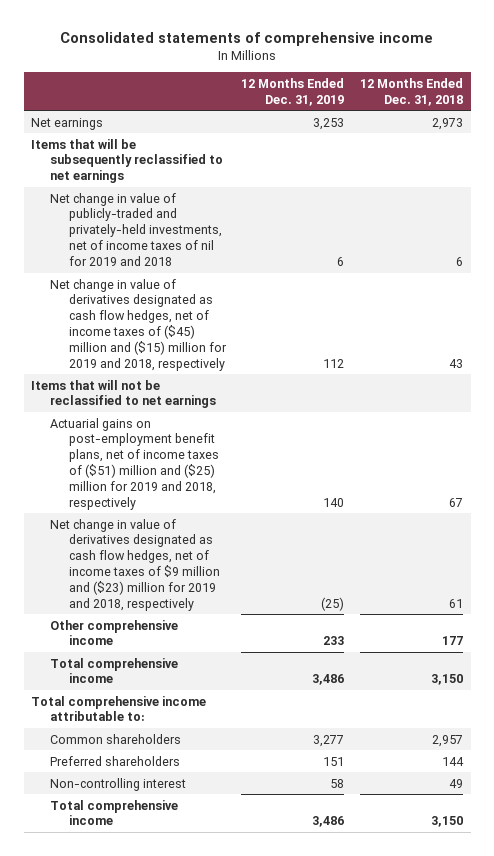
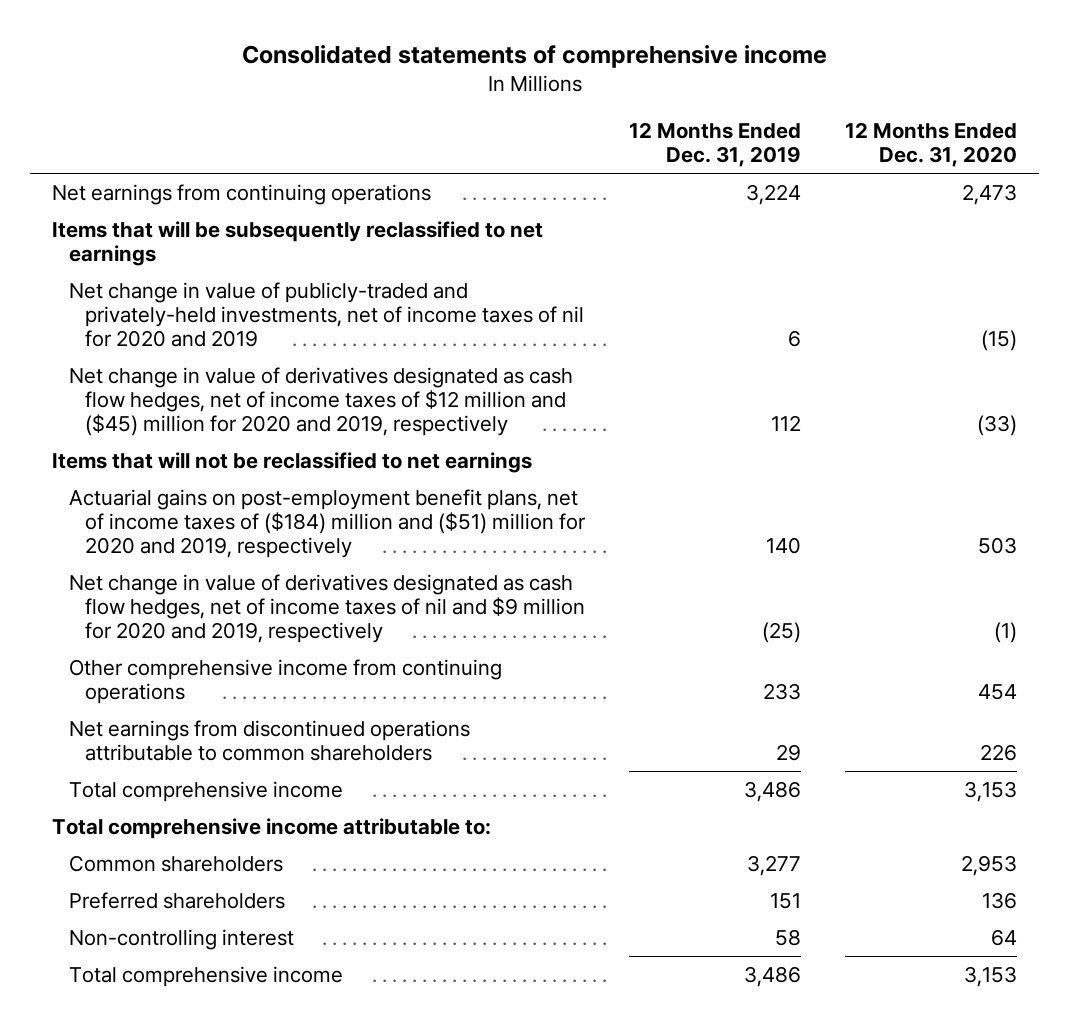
- | 12 Months Ended Dec. 31, 2019 | 12 Months Ended Dec. 31, 2018
+ | 12 Months Ended Dec. 31, 2019 | 12 Months Ended Dec. 31, 2020
- Net earnings | 3,253 | 2,973
+ Net earnings from continuing operations | 3,224 | 2,473
- Net change in value of publicly-traded and privately-held investments, net of income taxes of nil for 2019 and 2018 | 6 | 6
- Net change in value of derivatives designated as cash flow hedges, net of income taxes of ($45) million and ($15) million for 2019 and 2018, respectively | 112 | 43
+ Net change in value of publicly-traded and privately-held investments, net of income taxes of nil for 2020 and 2019 | 6 | (15)
+ Net change in value of derivatives designated as cash flow hedges, net of income taxes of $12 million and ($45) million for 2020 and 2019, respectively | 112 | (33)
- Actuarial gains on post-employment benefit plans, net of income taxes of ($51) million and ($25) million for 2019 and 2018, respectively | 140 | 67
- Net change in value of derivatives designated as cash flow hedges, net of income taxes of $9 million and ($23) million for 2019 and 2018, respectively | (25) | 61
- Other comprehensive income | 233 | 177
+ Actuarial gains on post-employment benefit plans, net of income taxes of ($184) million and ($51) million for 2020 and 2019, respectively | 140 | 503
+ Net change in value of derivatives designated as cash flow hedges, net of income taxes of nil and $9 million for 2020 and 2019, respectively | (25) | (1)
+ Other comprehensive income from continuing operations | 233 | 454
+ Net earnings from discontinued operations attributable to common shareholders | 29 | 226

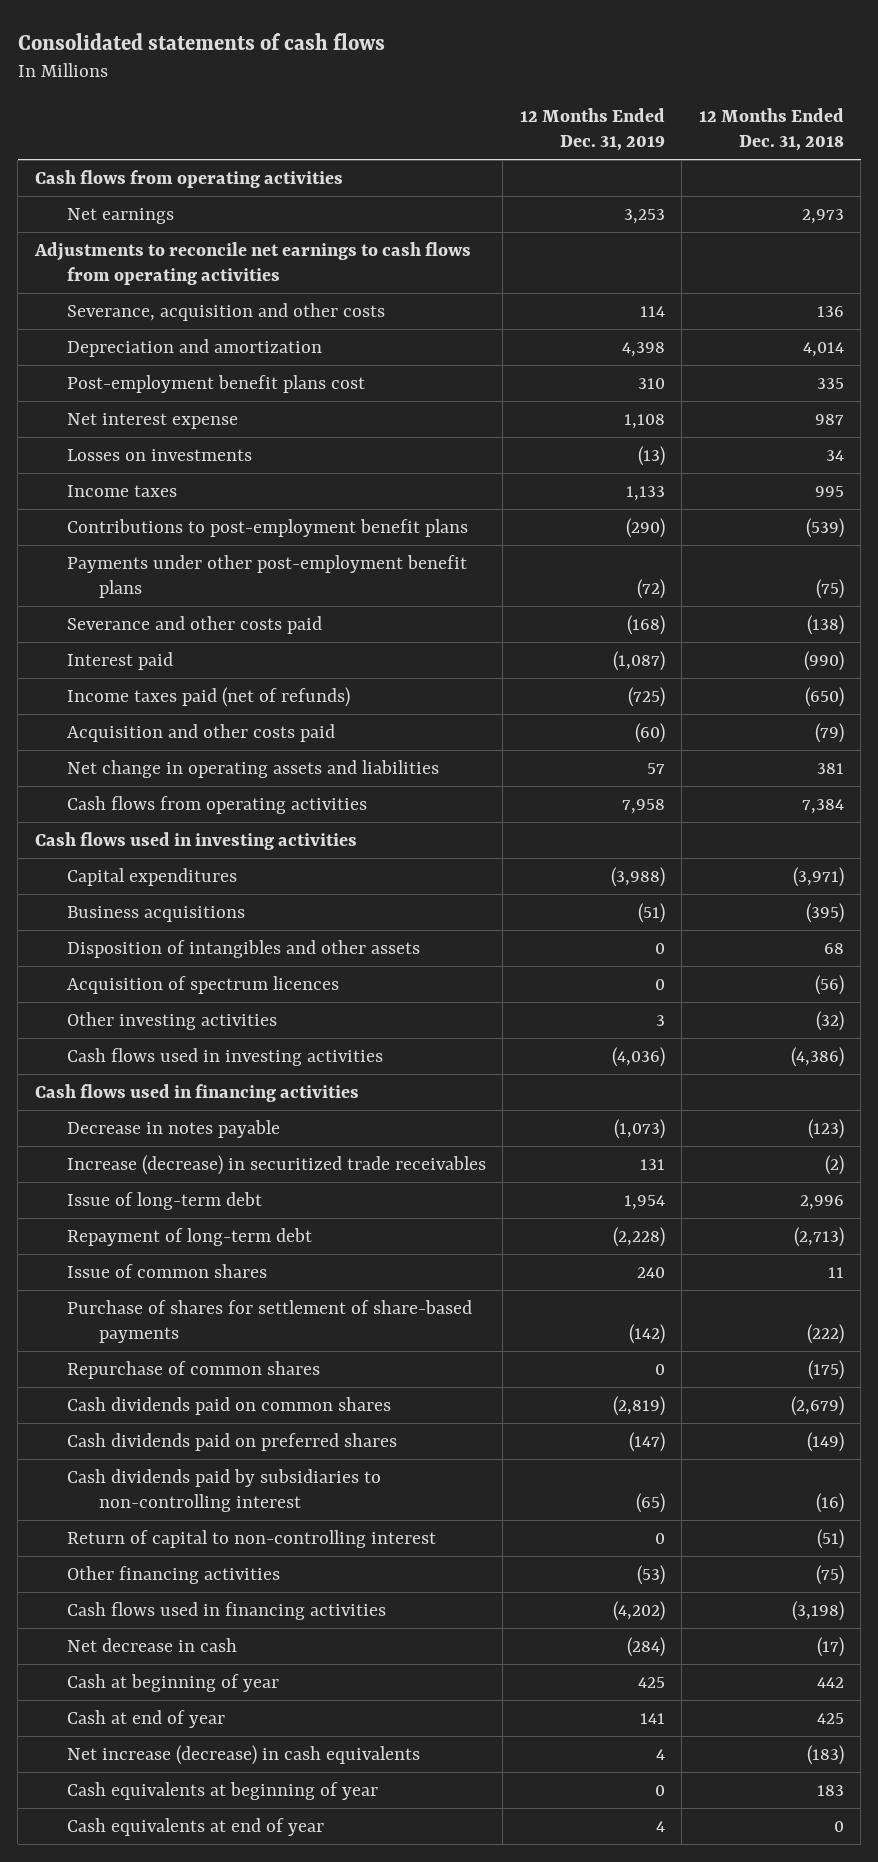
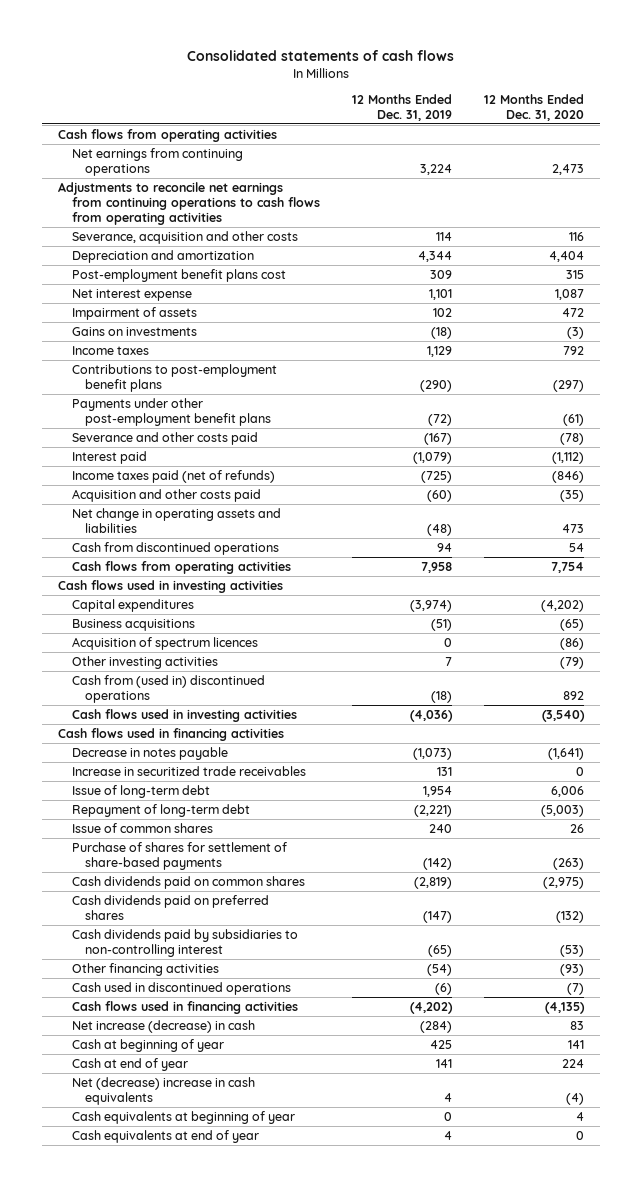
- | 12 Months Ended Dec. 31, 2019 | 12 Months Ended Dec. 31, 2018
+ | 12 Months Ended Dec. 31, 2019 | 12 Months Ended Dec. 31, 2020
- Net earnings | 3,253 | 2,973
- Adjustments to reconcile net earnings to cash flows from operating activities
+ Net earnings from continuing operations | 3,224 | 2,473
+ Adjustments to reconcile net earnings from continuing operations to cash flows from operating activities
- Depreciation and amortization | 4,398 | 4,014
- Post-employment benefit plans cost | 310 | 335
- Net interest expense | 1,108 | 987
- Losses on investments | (13) | 34
- Income taxes | 1,133 | 995
+ Depreciation and amortization | 4,344 | 4,404
+ Post-employment benefit plans cost | 309 | 315
+ Net interest expense | 1,101 | 1,087
+ Impairment of assets | 102 | 472
+ Gains on investments | (18) | (3)
+ Income taxes | 1,129 | 792
- Severance and other costs paid | (168) | (138)
- Interest paid | (1,087) | (990)
+ Severance and other costs paid | (167) | (78)
+ Interest paid | (1,079) | (1,112)
- Net change in operating assets and liabilities | 57 | 381
+ Net change in operating assets and liabilities | (48) | 473
+ Cash from discontinued operations | 94 | 54
- Capital expenditures | (3,988) | (3,971)
+ Capital expenditures | (3,974) | (4,202)
- Disposition of intangibles and other assets | 0 | 68
- Other investing activities | 3 | (32)
+ Other investing activities | 7 | (79)
+ Cash from (used in) discontinued operations | (18) | 892
- Increase (decrease) in securitized trade receivables | 131 | (2)
+ Increase in securitized trade receivables | 131 | 0
- Repayment of long-term debt | (2,228) | (2,713)
+ Repayment of long-term debt | (2,221) | (5,003)
- Repurchase of common shares | 0 | (175)
- Return of capital to non-controlling interest | 0 | (51)
- Other financing activities | (53) | (75)
+ Other financing activities | (54) | (93)
+ Cash used in discontinued operations | (6) | (7)
- Net decrease in cash | (284) | (17)
+ Net increase (decrease) in cash | (284) | 83
- Net increase (decrease) in cash equivalents | 4 | (183)
+ Net (decrease) increase in cash equivalents | 4 | (4)

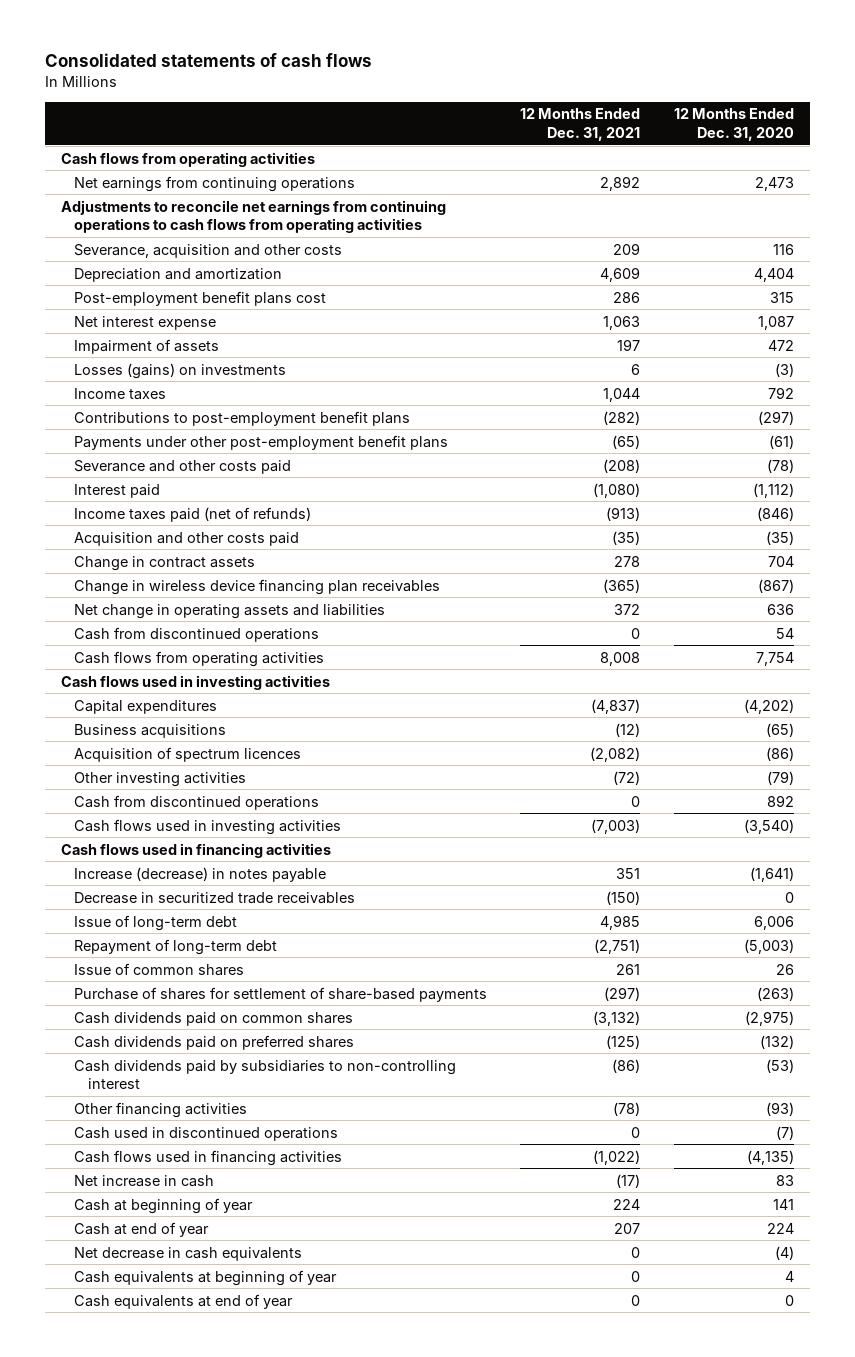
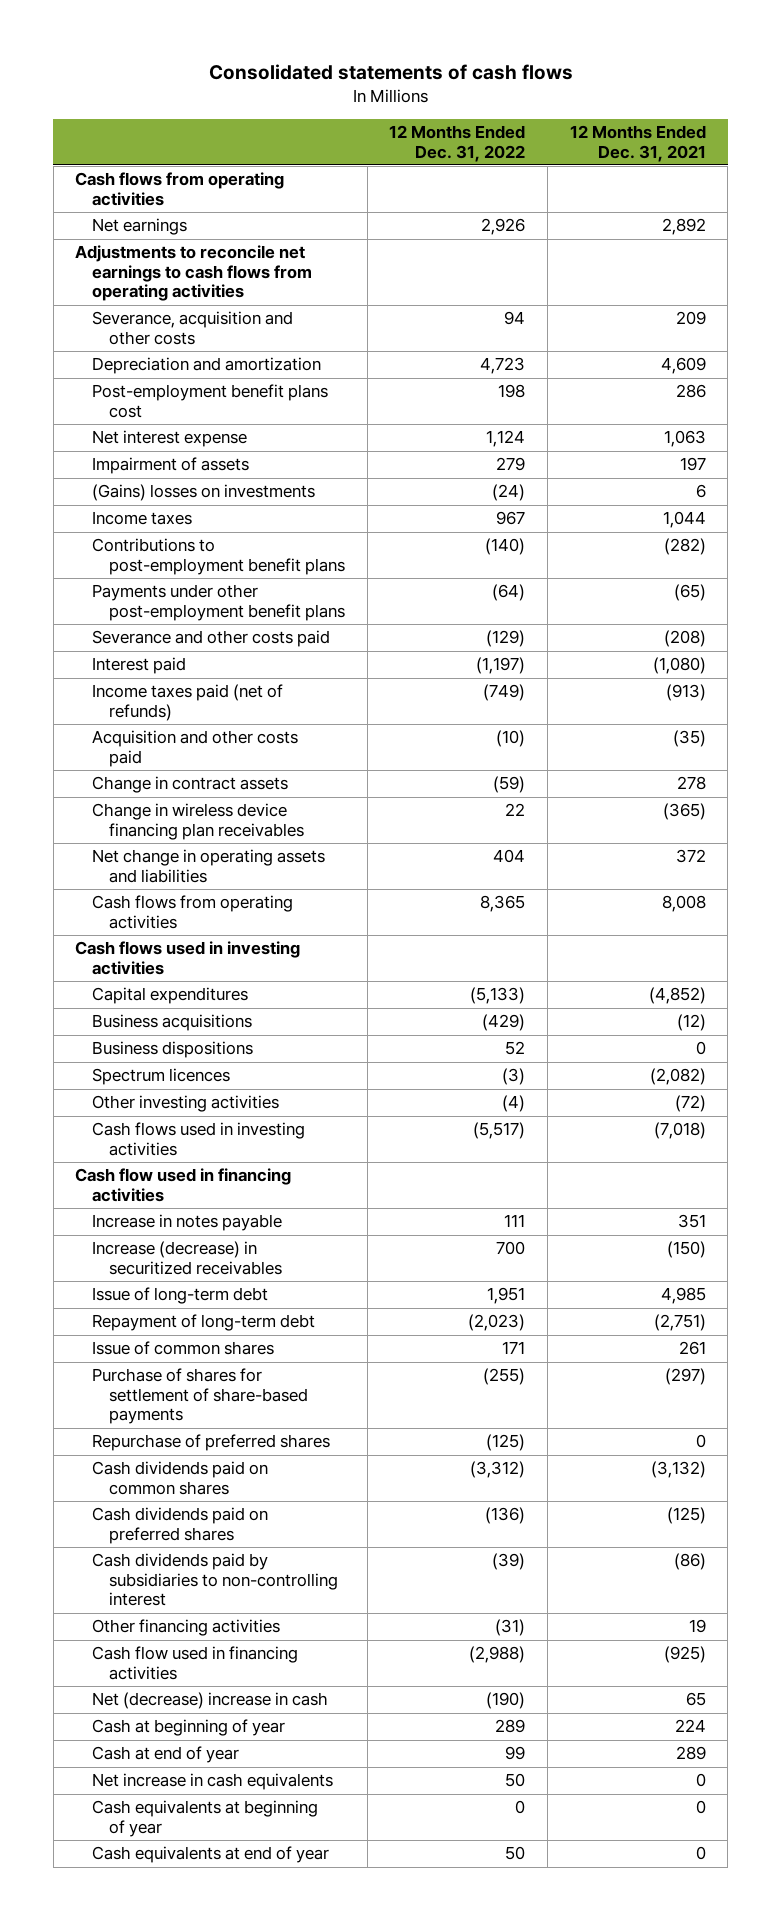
- | 12 Months Ended Dec. 31, 2021 | 12 Months Ended Dec. 31, 2020
+ | 12 Months Ended Dec. 31, 2022 | 12 Months Ended Dec. 31, 2021
- Net earnings from continuing operations | 2,892 | 2,473
- Adjustments to reconcile net earnings from continuing operations to cash flows from operating activities
+ Net earnings | 2,926 | 2,892
+ Adjustments to reconcile net earnings to cash flows from operating activities
- Losses (gains) on investments | 6 | (3)
+ (Gains) losses on investments | (24) | 6
- Cash from discontinued operations | 0 | 54
- Capital expenditures | (4,837) | (4,202)
+ Capital expenditures | (5,133) | (4,852)
- Acquisition of spectrum licences | (2,082) | (86)
+ Business dispositions | 52 | 0
+ Spectrum licences | (3) | (2,082)
- Cash from discontinued operations | 0 | 892
- Cash flows used in investing activities | (7,003) | (3,540)
- Cash flows used in financing activities
- Increase (decrease) in notes payable | 351 | (1,641)
- Decrease in securitized trade receivables | (150) | 0
+ Cash flows used in investing activities | (5,517) | (7,018)
+ Cash flow used in financing activities
+ Increase in notes payable | 111 | 351
+ Increase (decrease) in securitized receivables | 700 | (150)
+ Repurchase of preferred shares | (125) | 0
- Other financing activities | (78) | (93)
- Cash used in discontinued operations | 0 | (7)
- Cash flows used in financing activities | (1,022) | (4,135)
- Net increase in cash | (17) | 83
+ Other financing activities | (31) | 19
+ Cash flow used in financing activities | (2,988) | (925)
+ Net (decrease) increase in cash | (190) | 65
- Cash at end of year | 207 | 224
- Net decrease in cash equivalents | 0 | (4)
+ Cash at end of year | 99 | 289
+ Net increase in cash equivalents | 50 | 0

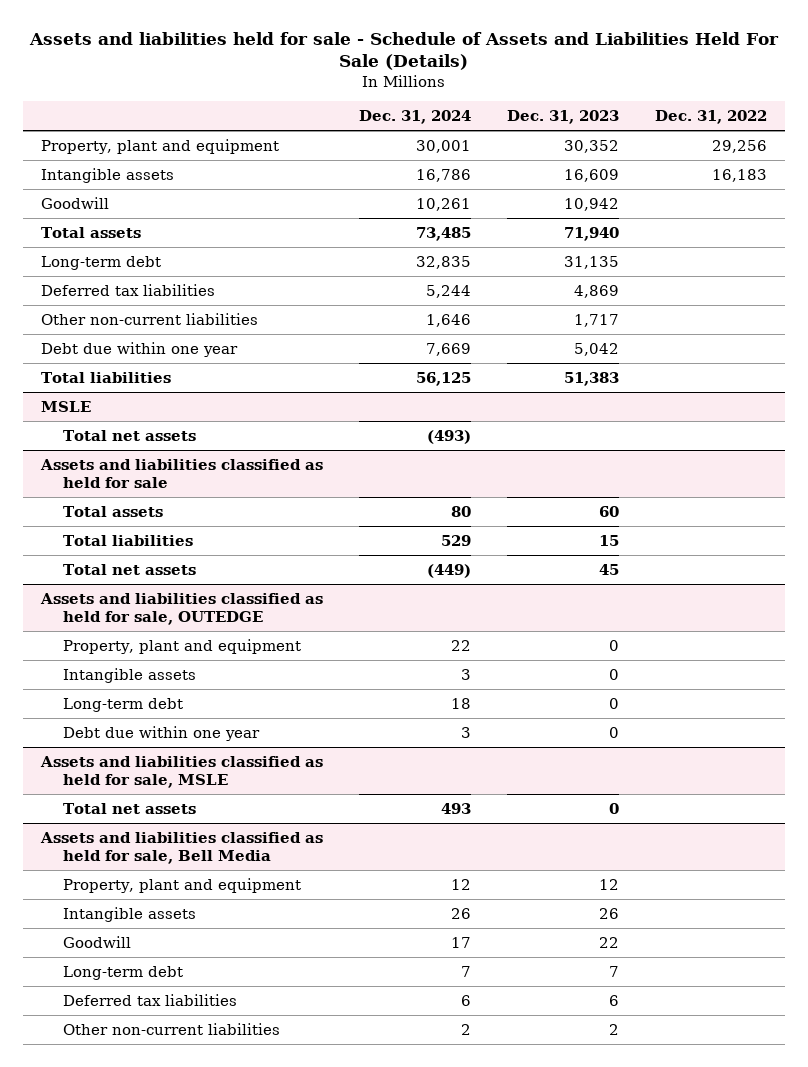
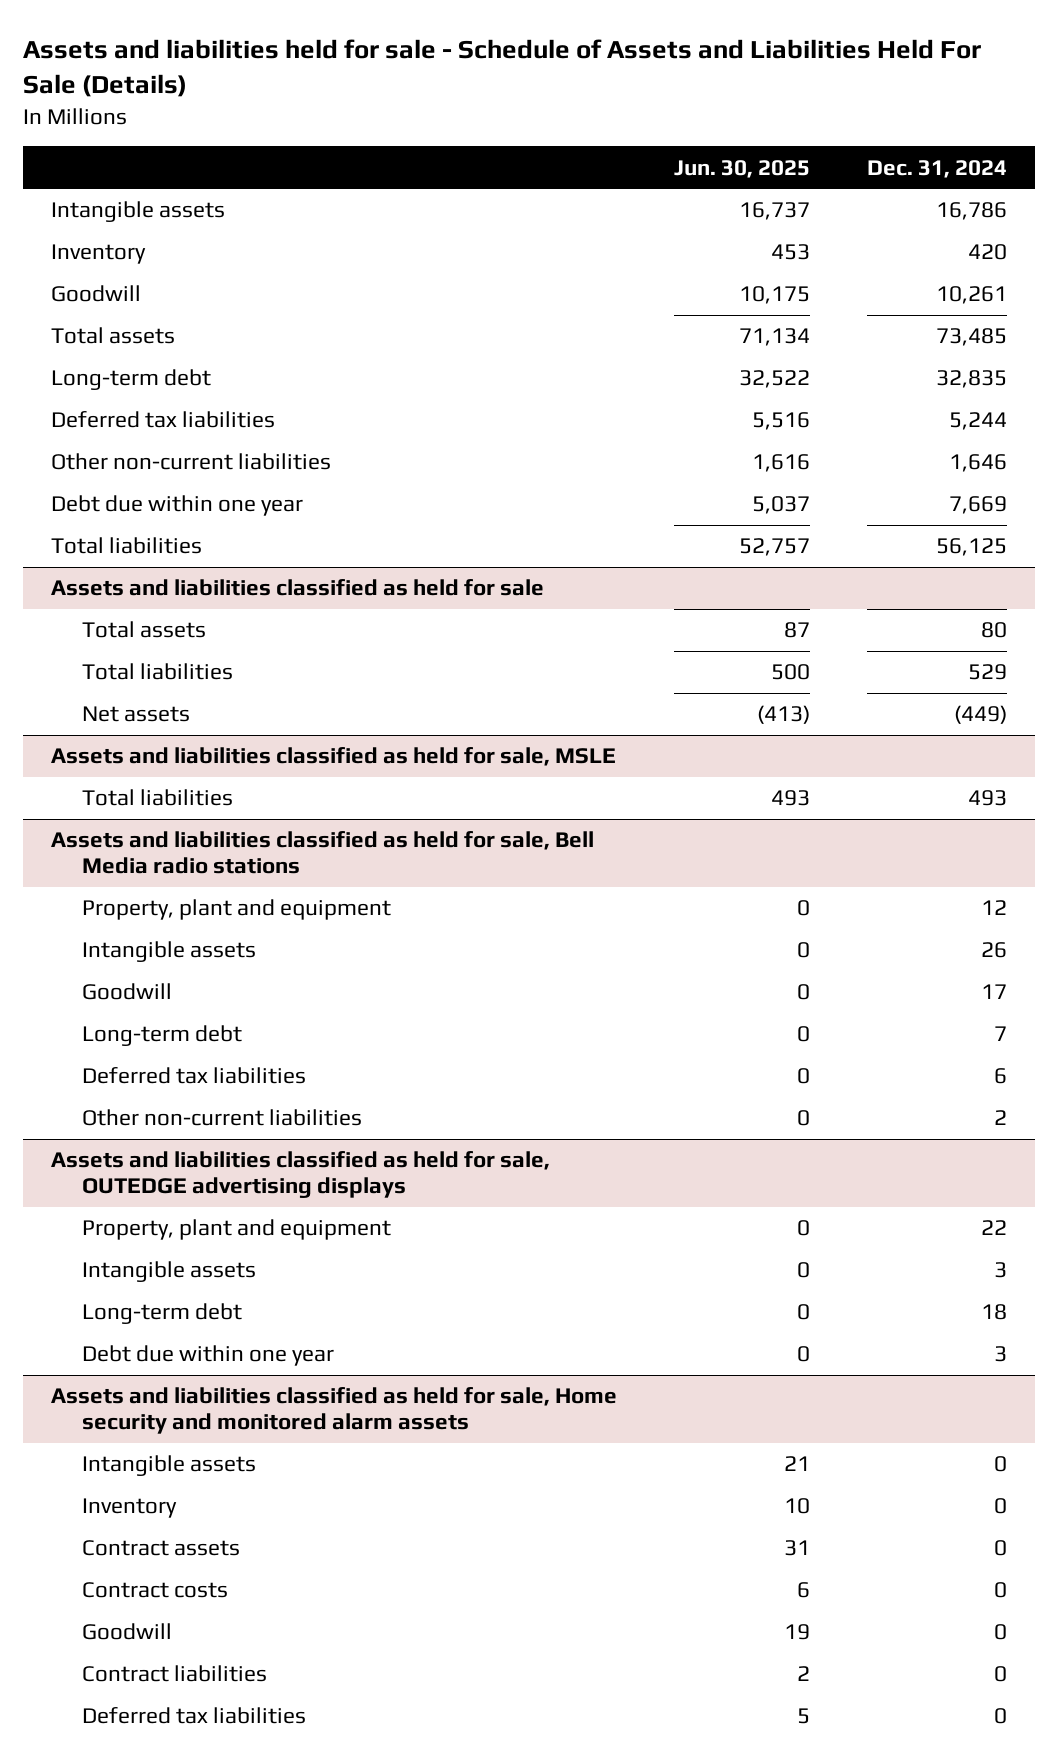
- | Dec. 31, 2024 | Dec. 31, 2023 | Dec. 31, 2022
+ | Jun. 30, 2025 | Dec. 31, 2024
- Property, plant and equipment | 30,001 | 30,352 | 29,256
+ Inventory | 453 | 420
- MSLE
- Total net assets | (493) | |
@ Assets and liabilities classified as held for sale
- Total net assets | (449) | 45 |
- Assets and liabilities classified as held for sale, OUTEDGE
- Property, plant and equipment | 22 | 0 |
- Intangible assets | 3 | 0 |
- Long-term debt | 18 | 0 |
- Debt due within one year | 3 | 0 |
@ Assets and liabilities classified as held for sale
+ Net assets | (413) | (449)
@ Assets and liabilities classified as held for sale, MSLE
- Total net assets | 493 | 0 |
- Assets and liabilities classified as held for sale, Bell Media
@ Assets and liabilities classified as held for sale, MSLE
+ Total liabilities | 493 | 493
+ Assets and liabilities classified as held for sale, Bell Media radio stations
+ Assets and liabilities classified as held for sale, OUTEDGE advertising displays
+ Property, plant and equipment | 0 | 22
+ Intangible assets | 0 | 3
+ Long-term debt | 0 | 18
+ Debt due within one year | 0 | 3
+ Assets and liabilities classified as held for sale, Home security and monitored alarm assets
+ Intangible assets | 21 | 0
+ Inventory | 10 | 0
+ Contract assets | 31 | 0
+ Contract costs | 6 | 0
+ Goodwill | 19 | 0
+ Contract liabilities | 2 | 0
+ Deferred tax liabilities | 5 | 0

